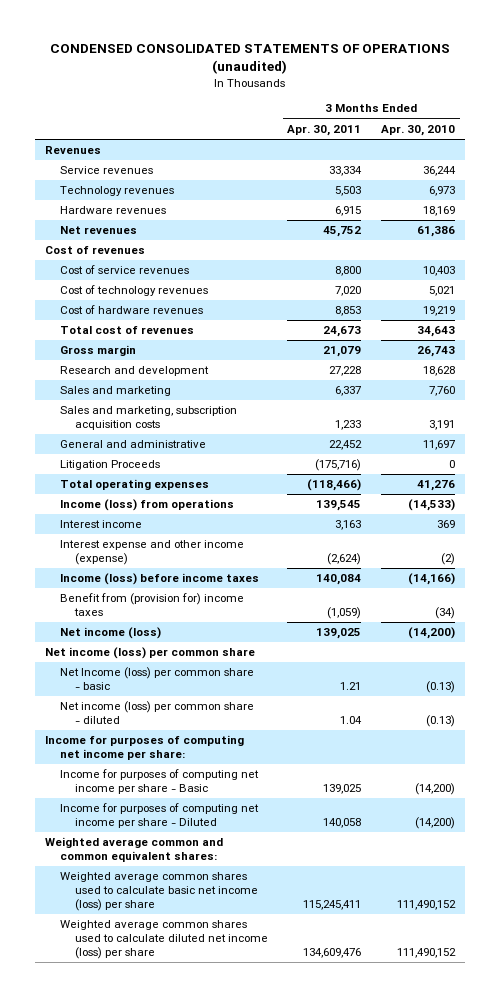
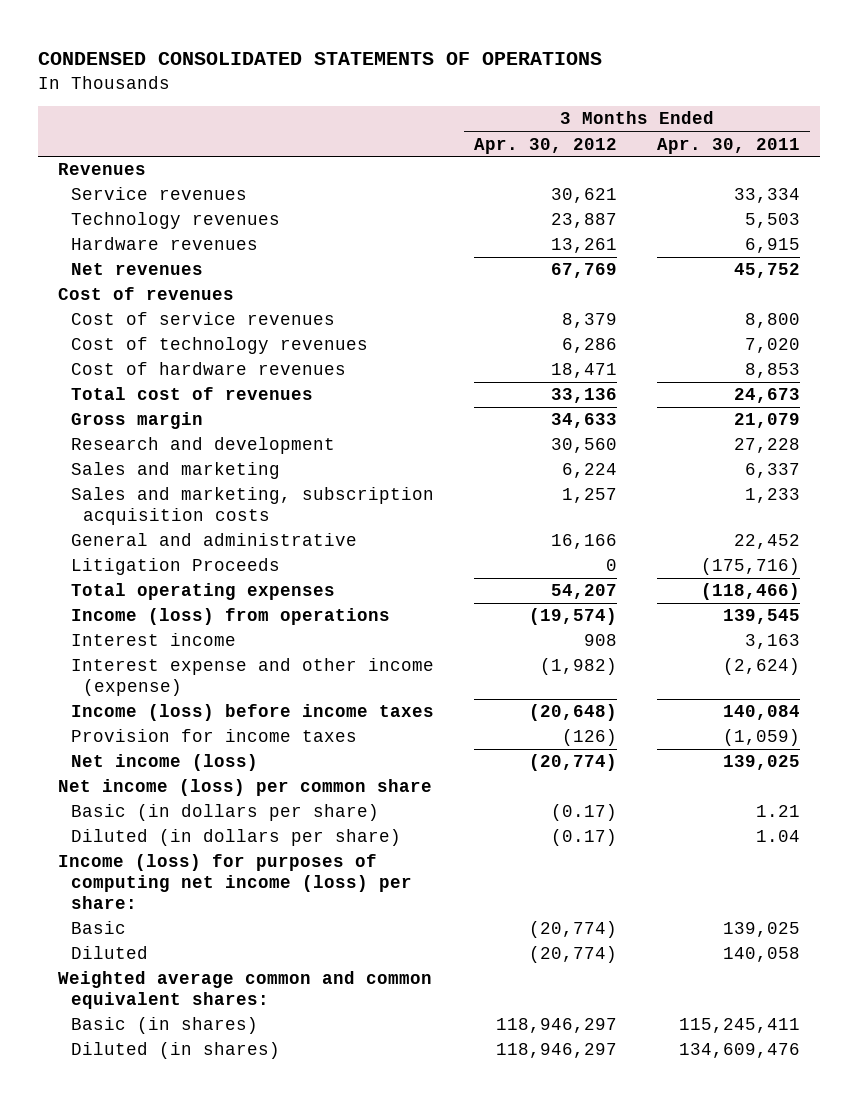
- CONDENSED CONSOLIDATED STATEMENTS OF OPERATIONS (unaudited)
+ CONDENSED CONSOLIDATED STATEMENTS OF OPERATIONS
- | 3 Months Ended Apr. 30, 2011 | 3 Months Ended Apr. 30, 2010
+ | 3 Months Ended Apr. 30, 2012 | 3 Months Ended Apr. 30, 2011
- Benefit from (provision for) income taxes | (1,059) | (34)
+ Provision for income taxes | (126) | (1,059)
- Net Income (loss) per common share - basic | 1.21 | (0.13)
- Net income (loss) per common share - diluted | 1.04 | (0.13)
- Income for purposes of computing net income per share:
- Income for purposes of computing net income per share - Basic | 139,025 | (14,200)
- Income for purposes of computing net income per share - Diluted | 140,058 | (14,200)
+ Basic (in dollars per share) | (0.17) | 1.21
+ Diluted (in dollars per share) | (0.17) | 1.04
+ Income (loss) for purposes of computing net income (loss) per share:
+ Basic | (20,774) | 139,025
+ Diluted | (20,774) | 140,058
- Weighted average common shares used to calculate basic net income (loss) per share | 115,245,411 | 111,490,152
- Weighted average common shares used to calculate diluted net income (loss) per share | 134,609,476 | 111,490,152
+ Basic (in shares) | 118,946,297 | 115,245,411
+ Diluted (in shares) | 118,946,297 | 134,609,476

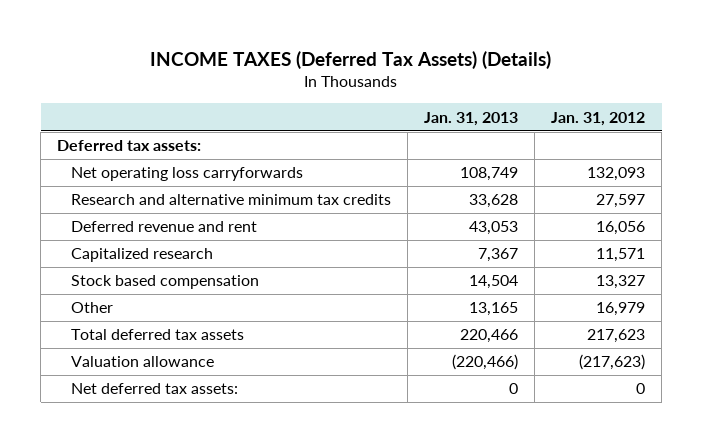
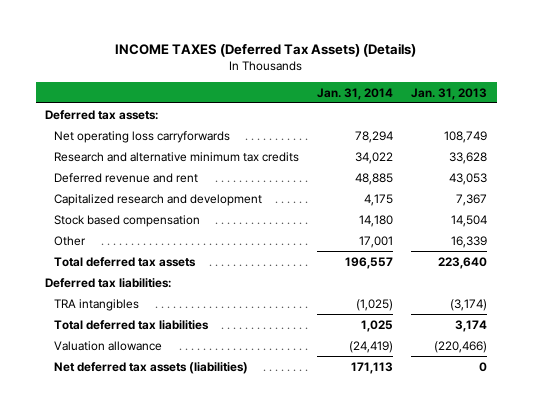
- | Jan. 31, 2013 | Jan. 31, 2012
+ | Jan. 31, 2014 | Jan. 31, 2013
- Capitalized research | 7,367 | 11,571
+ Capitalized research and development | 4,175 | 7,367
- Other | 13,165 | 16,979
- Total deferred tax assets | 220,466 | 217,623
+ Other | 17,001 | 16,339
+ Total deferred tax assets | 196,557 | 223,640
+ Deferred tax liabilities:
+ TRA intangibles | (1,025) | (3,174)
+ Total deferred tax liabilities | 1,025 | 3,174
- Net deferred tax assets: | 0 | 0
+ Net deferred tax assets (liabilities) | 171,113 | 0

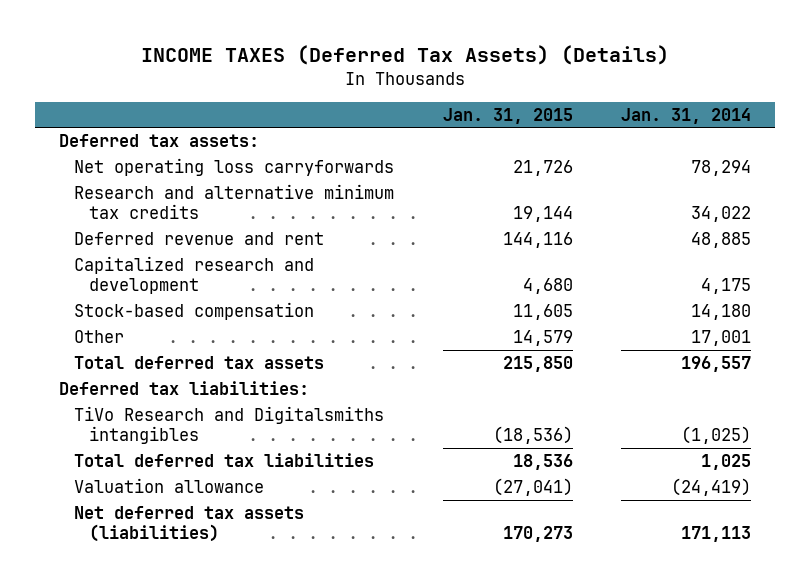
- | Jan. 31, 2014 | Jan. 31, 2013
+ | Jan. 31, 2015 | Jan. 31, 2014
- Stock based compensation | 14,180 | 14,504
+ Stock-based compensation | 11,605 | 14,180
- TRA intangibles | (1,025) | (3,174)
+ TiVo Research and Digitalsmiths intangibles | (18,536) | (1,025)

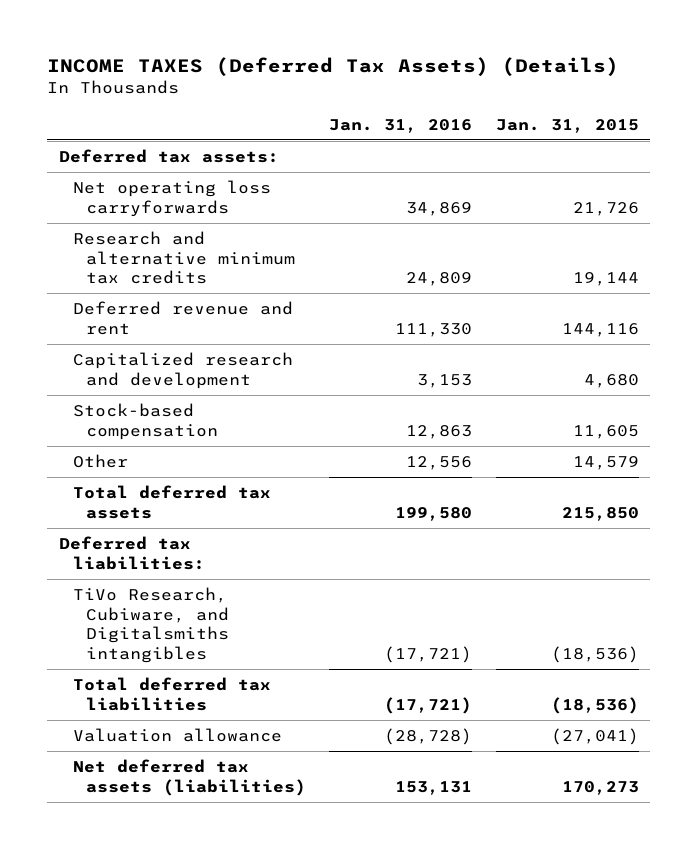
- | Jan. 31, 2015 | Jan. 31, 2014
+ | Jan. 31, 2016 | Jan. 31, 2015
- TiVo Research and Digitalsmiths intangibles | (18,536) | (1,025)
- Total deferred tax liabilities | 18,536 | 1,025
+ TiVo Research, Cubiware, and Digitalsmiths intangibles | (17,721) | (18,536)
+ Total deferred tax liabilities | (17,721) | (18,536)

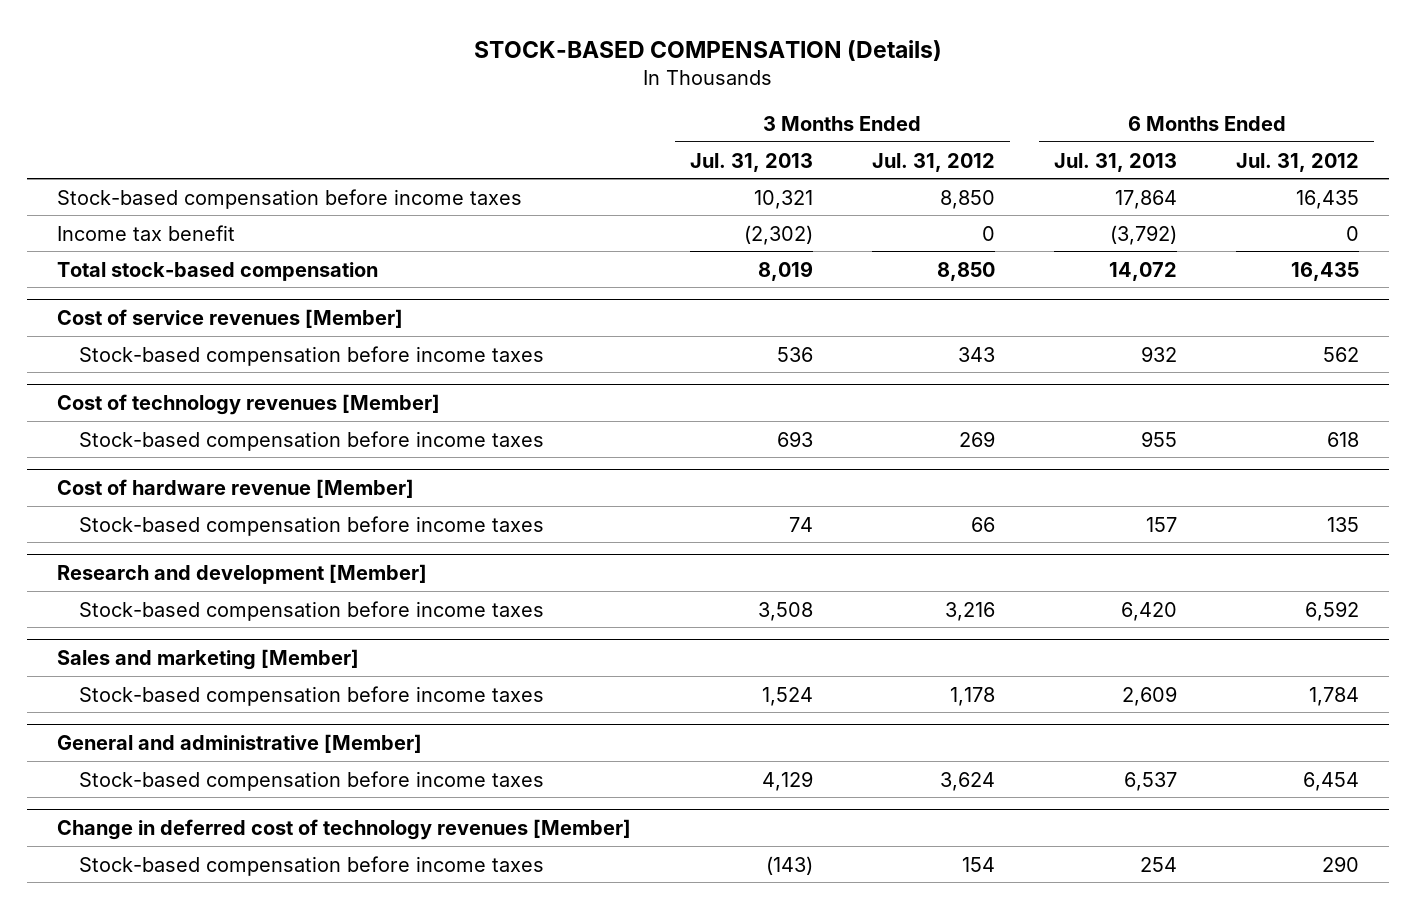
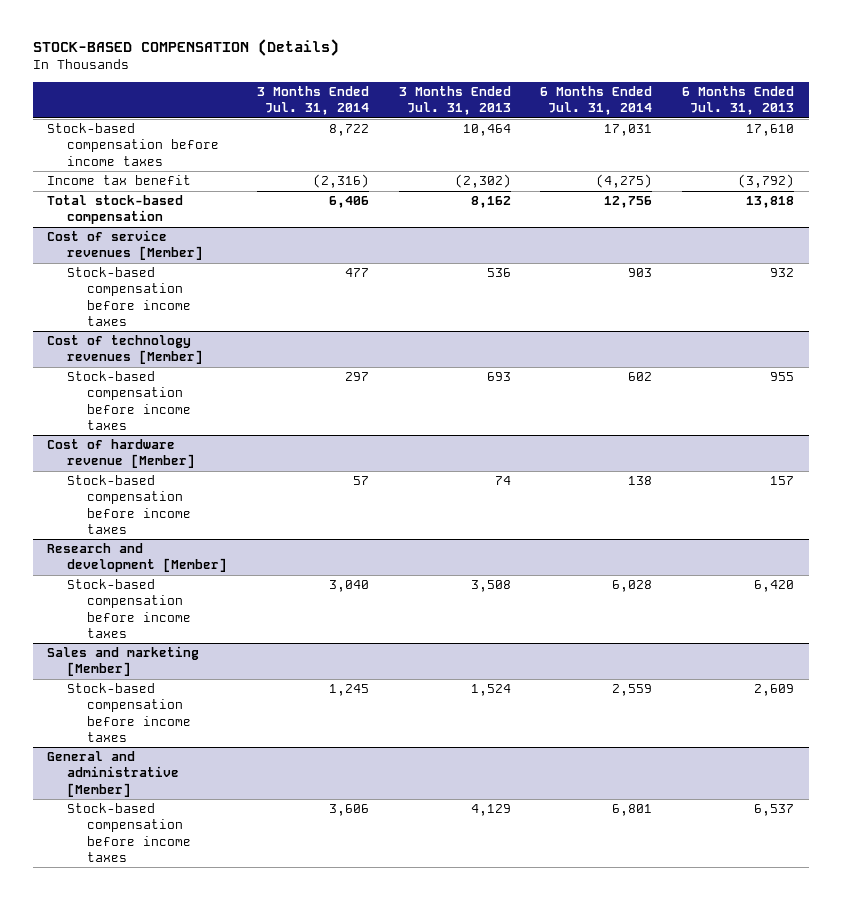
- | 3 Months Ended Jul. 31, 2013 | 3 Months Ended Jul. 31, 2012 | 6 Months Ended Jul. 31, 2013 | 6 Months Ended Jul. 31, 2012
+ | 3 Months Ended Jul. 31, 2014 | 3 Months Ended Jul. 31, 2013 | 6 Months Ended Jul. 31, 2014 | 6 Months Ended Jul. 31, 2013
- Stock-based compensation before income taxes | 10,321 | 8,850 | 17,864 | 16,435
+ Stock-based compensation before income taxes | 8,722 | 10,464 | 17,031 | 17,610
- Total stock-based compensation | 8,019 | 8,850 | 14,072 | 16,435
+ Total stock-based compensation | 6,406 | 8,162 | 12,756 | 13,818
- Change in deferred cost of technology revenues [Member]
- Stock-based compensation before income taxes | (143) | 154 | 254 | 290

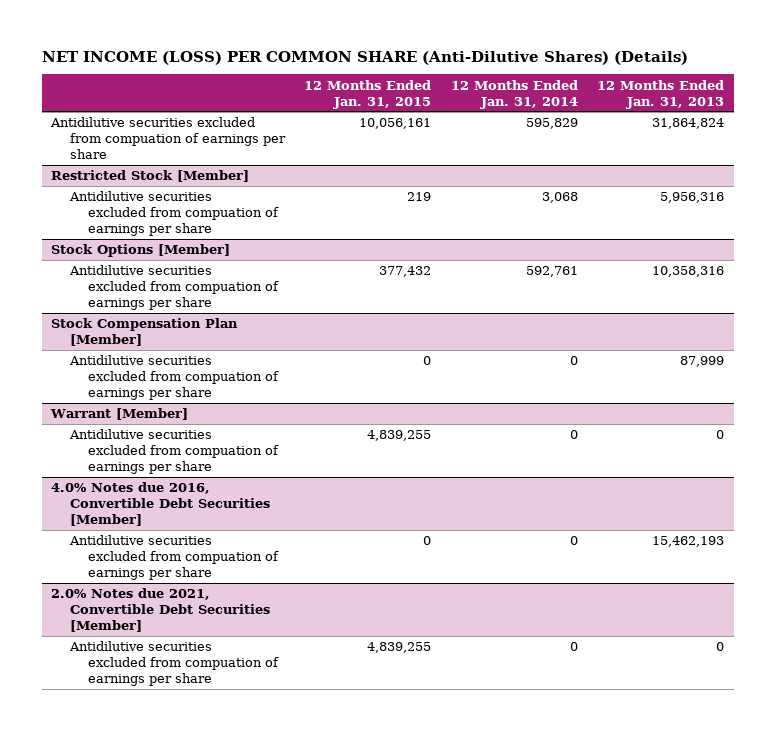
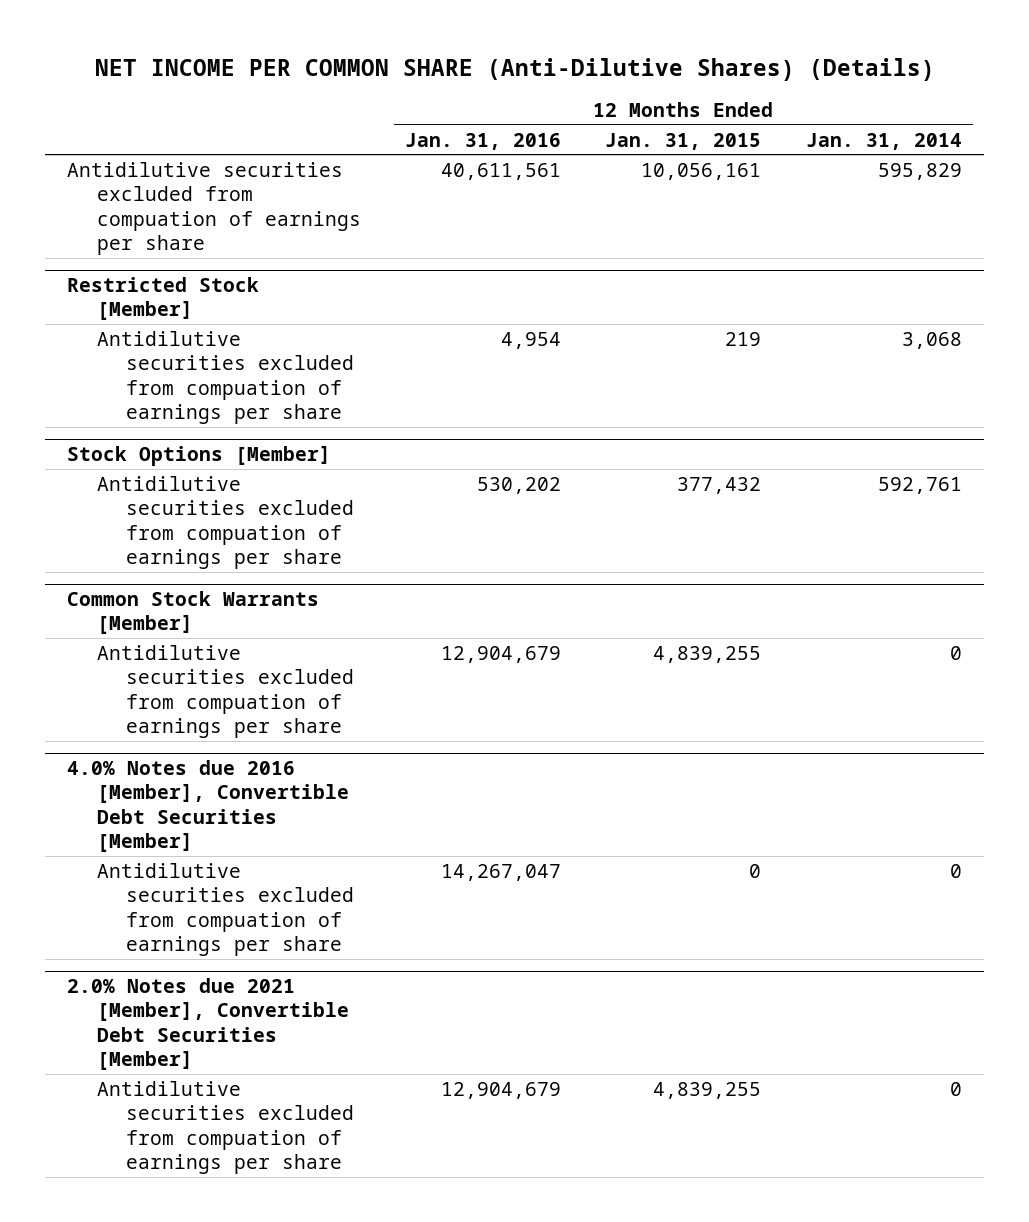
- NET INCOME (LOSS) PER COMMON SHARE (Anti-Dilutive Shares) (Details)
+ NET INCOME PER COMMON SHARE (Anti-Dilutive Shares) (Details)
- | 12 Months Ended Jan. 31, 2015 | 12 Months Ended Jan. 31, 2014 | 12 Months Ended Jan. 31, 2013
+ | 12 Months Ended Jan. 31, 2016 | 12 Months Ended Jan. 31, 2015 | 12 Months Ended Jan. 31, 2014
- Stock Compensation Plan [Member]
- Antidilutive securities excluded from compuation of earnings per share | 0 | 0 | 87,999
- Warrant [Member]
+ Common Stock Warrants [Member]
- 4.0% Notes due 2016, Convertible Debt Securities [Member]
+ 4.0% Notes due 2016 [Member], Convertible Debt Securities [Member]
- 2.0% Notes due 2021, Convertible Debt Securities [Member]
+ 2.0% Notes due 2021 [Member], Convertible Debt Securities [Member]

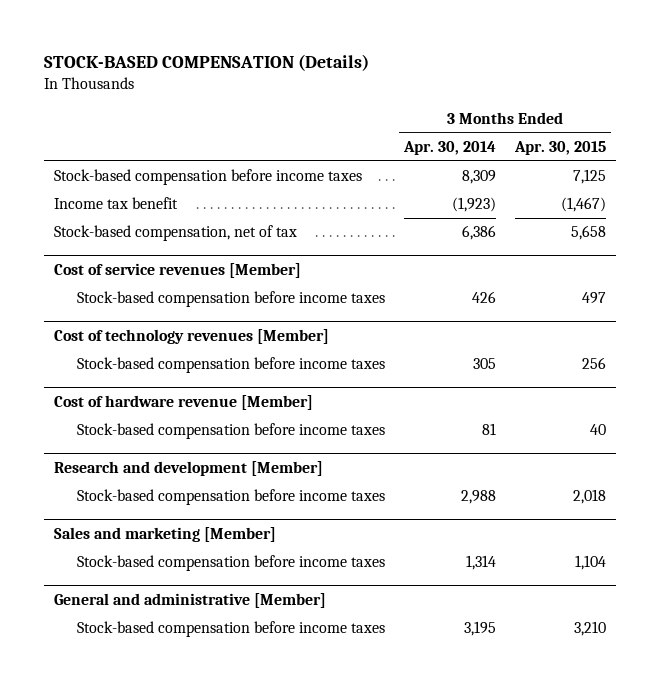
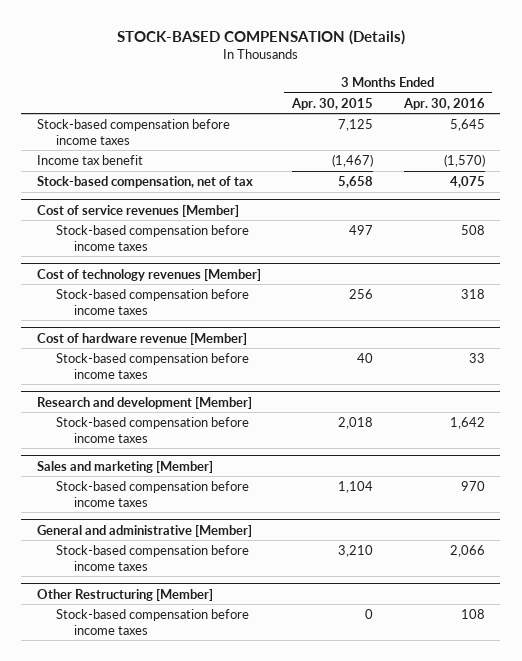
- | 3 Months Ended Apr. 30, 2014 | 3 Months Ended Apr. 30, 2015
+ | 3 Months Ended Apr. 30, 2015 | 3 Months Ended Apr. 30, 2016
+ Other Restructuring [Member]
+ Stock-based compensation before income taxes | 0 | 108

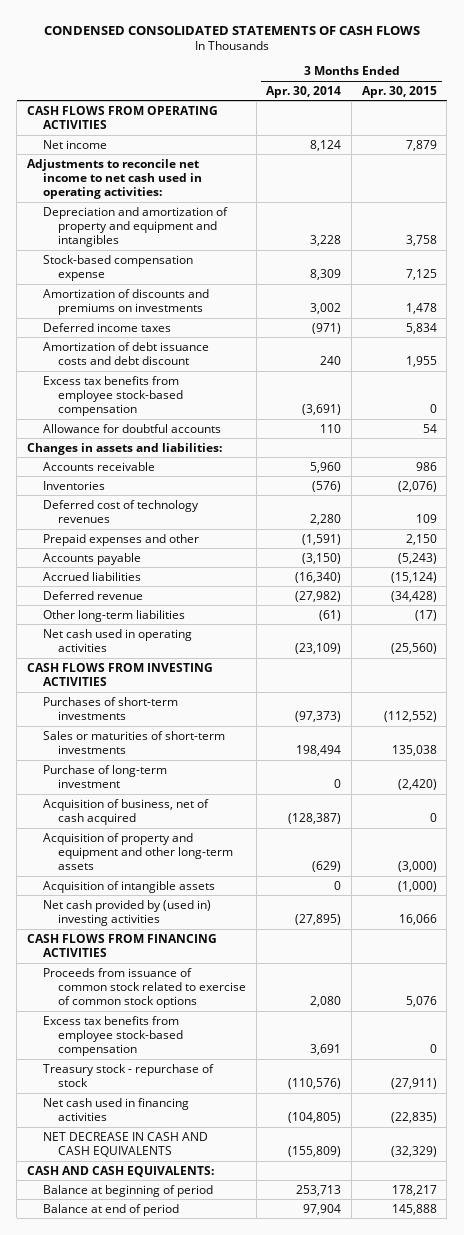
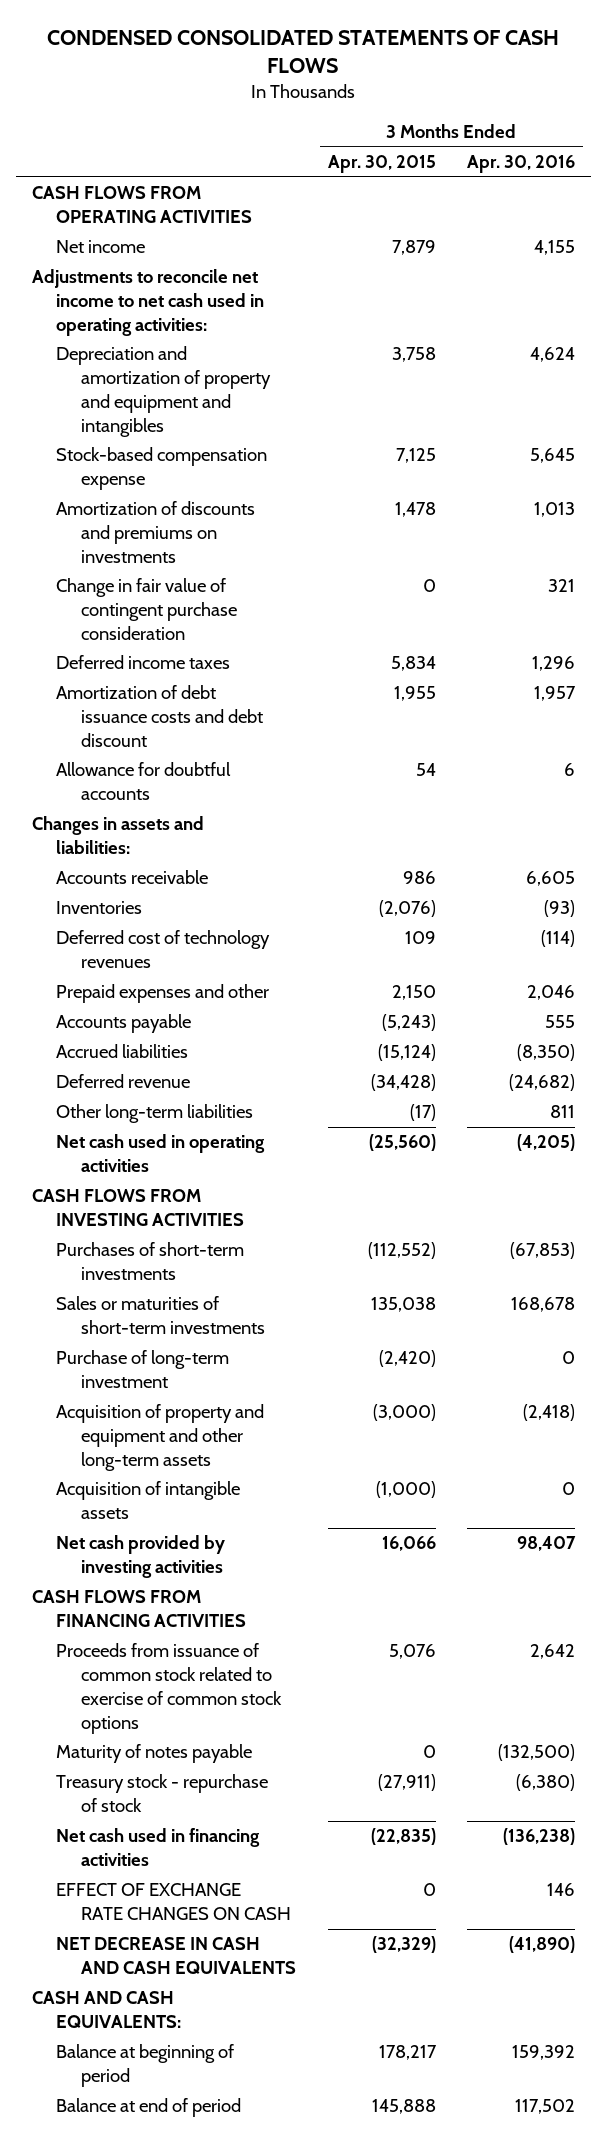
- | 3 Months Ended Apr. 30, 2014 | 3 Months Ended Apr. 30, 2015
+ | 3 Months Ended Apr. 30, 2015 | 3 Months Ended Apr. 30, 2016
+ Change in fair value of contingent purchase consideration | 0 | 321
- Excess tax benefits from employee stock-based compensation | (3,691) | 0
- Acquisition of business, net of cash acquired | (128,387) | 0
- Net cash provided by (used in) investing activities | (27,895) | 16,066
+ Net cash provided by investing activities | 16,066 | 98,407
- Excess tax benefits from employee stock-based compensation | 3,691 | 0
+ Maturity of notes payable | 0 | (132,500)
+ EFFECT OF EXCHANGE RATE CHANGES ON CASH | 0 | 146

